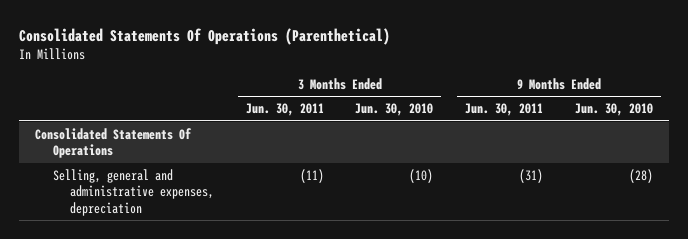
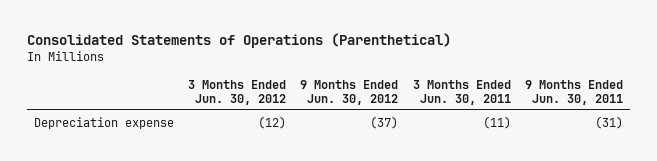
- Consolidated Statements Of Operations (Parenthetical)
+ Consolidated Statements of Operations (Parenthetical)
- | 3 Months Ended Jun. 30, 2011 | 3 Months Ended Jun. 30, 2010 | 9 Months Ended Jun. 30, 2011 | 9 Months Ended Jun. 30, 2010
+ | 3 Months Ended Jun. 30, 2012 | 9 Months Ended Jun. 30, 2012 | 3 Months Ended Jun. 30, 2011 | 9 Months Ended Jun. 30, 2011
- Consolidated Statements Of Operations
- Selling, general and administrative expenses, depreciation | (11) | (10) | (31) | (28)
+ Depreciation expense | (12) | (37) | (11) | (31)

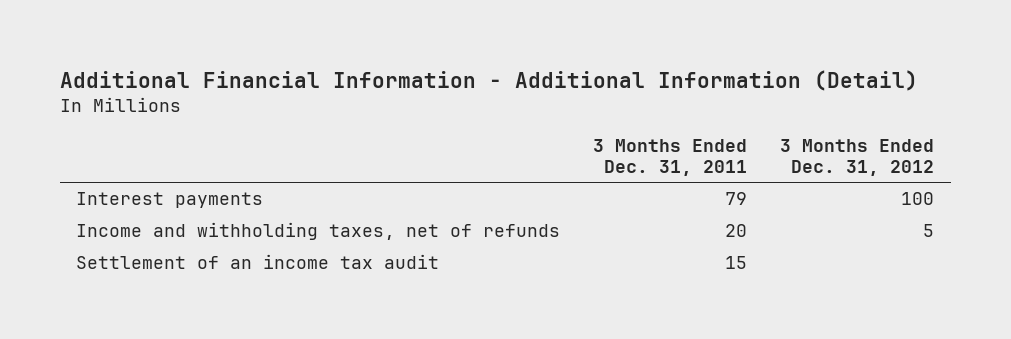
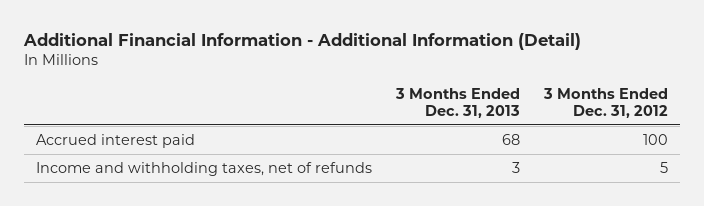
- | 3 Months Ended Dec. 31, 2011 | 3 Months Ended Dec. 31, 2012
+ | 3 Months Ended Dec. 31, 2013 | 3 Months Ended Dec. 31, 2012
- Interest payments | 79 | 100
+ Accrued interest paid | 68 | 100
- Settlement of an income tax audit | 15 |

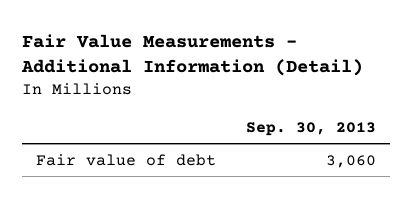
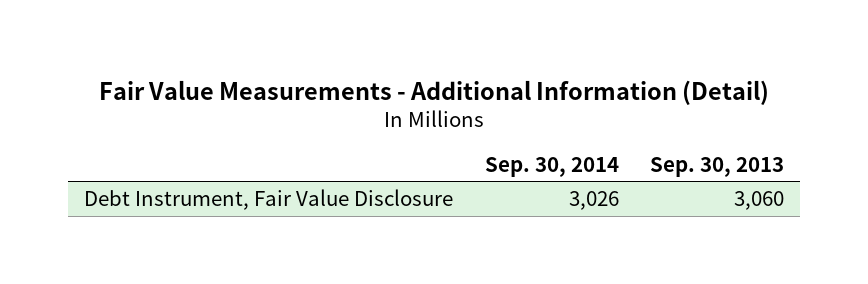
- | Sep. 30, 2013
+ | Sep. 30, 2014 | Sep. 30, 2013
- Fair value of debt | 3,060
+ Debt Instrument, Fair Value Disclosure | 3,026 | 3,060

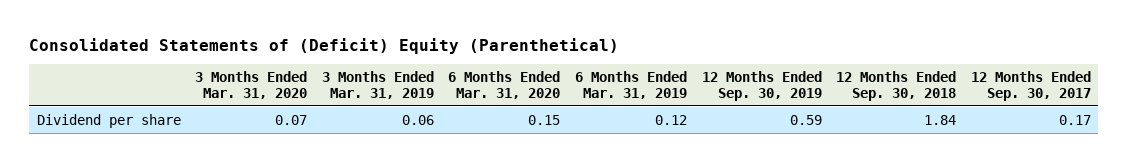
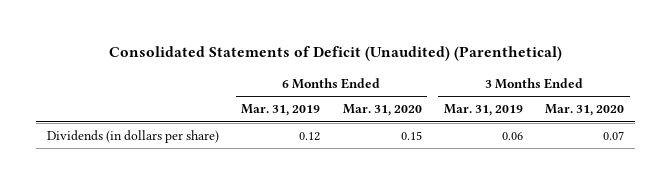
- Consolidated Statements of (Deficit) Equity (Parenthetical)
+ Consolidated Statements of Deficit (Unaudited) (Parenthetical)
- | 3 Months Ended Mar. 31, 2020 | 3 Months Ended Mar. 31, 2019 | 6 Months Ended Mar. 31, 2020 | 6 Months Ended Mar. 31, 2019 | 12 Months Ended Sep. 30, 2019 | 12 Months Ended Sep. 30, 2018 | 12 Months Ended Sep. 30, 2017
+ | 6 Months Ended Mar. 31, 2019 | 6 Months Ended Mar. 31, 2020 | 3 Months Ended Mar. 31, 2019 | 3 Months Ended Mar. 31, 2020
- Dividend per share | 0.07 | 0.06 | 0.15 | 0.12 | 0.59 | 1.84 | 0.17
+ Dividends (in dollars per share) | 0.12 | 0.15 | 0.06 | 0.07

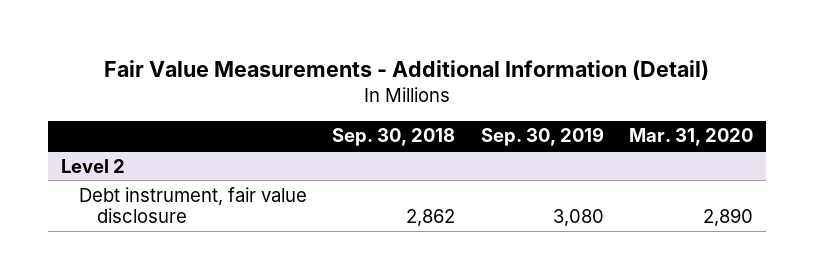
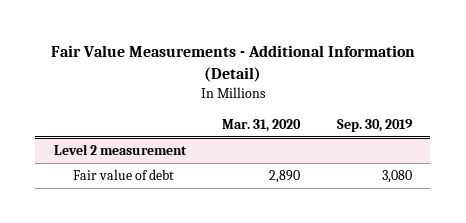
- | Sep. 30, 2018 | Sep. 30, 2019 | Mar. 31, 2020
+ | Mar. 31, 2020 | Sep. 30, 2019
- Level 2
- Debt instrument, fair value disclosure | 2,862 | 3,080 | 2,890
+ Level 2 measurement
+ Fair value of debt | 2,890 | 3,080

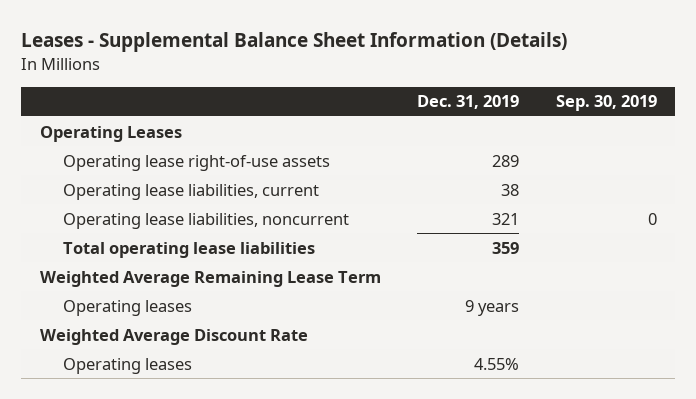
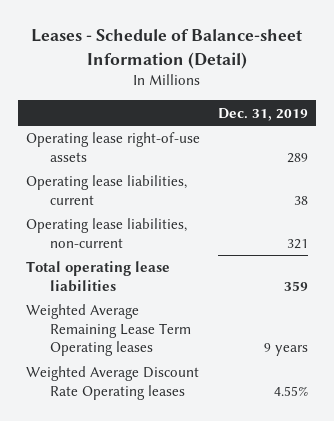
- Leases - Supplemental Balance Sheet Information (Details)
+ Leases - Schedule of Balance-sheet Information (Detail)
- | Dec. 31, 2019 | Sep. 30, 2019
+ | Dec. 31, 2019
- Operating Leases
- Operating lease liabilities, noncurrent | 321 | 0
+ Operating lease liabilities, non-current | 321
- Weighted Average Remaining Lease Term
- Operating leases | 9 years |
- Weighted Average Discount Rate
- Operating leases | 4.55% |
+ Weighted Average Remaining Lease Term Operating leases | 9 years
+ Weighted Average Discount Rate Operating leases | 4.55%

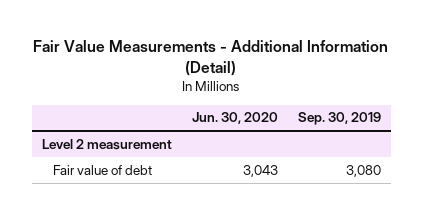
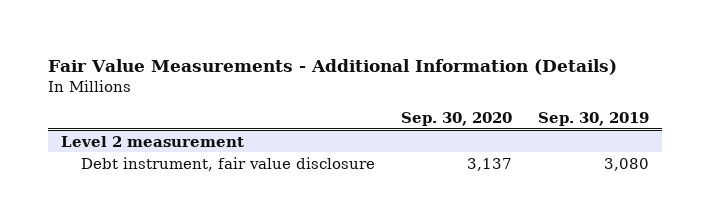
- Fair Value Measurements - Additional Information (Detail)
+ Fair Value Measurements - Additional Information (Details)
- | Jun. 30, 2020 | Sep. 30, 2019
+ | Sep. 30, 2020 | Sep. 30, 2019
@ Level 2 measurement
- Fair value of debt | 3,043 | 3,080
+ Debt instrument, fair value disclosure | 3,137 | 3,080

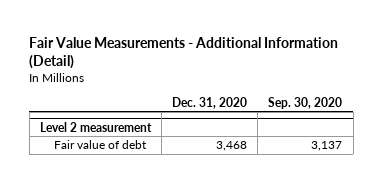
- Fair Value Measurements - Additional Information (Details)
+ Fair Value Measurements - Additional Information (Detail)
- | Sep. 30, 2020 | Sep. 30, 2019
+ | Dec. 31, 2020 | Sep. 30, 2020
@ Level 2 measurement
- Debt instrument, fair value disclosure | 3,137 | 3,080
+ Fair value of debt | 3,468 | 3,137

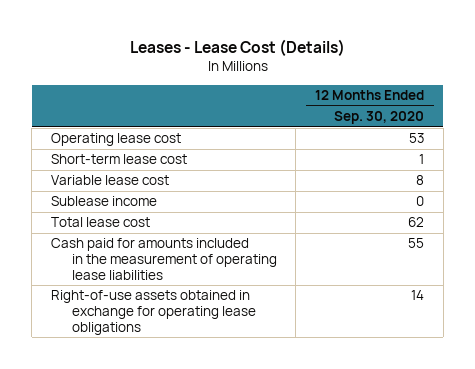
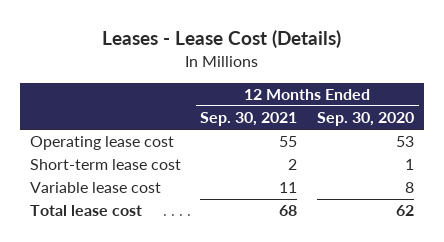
- | 12 Months Ended Sep. 30, 2020
+ | 12 Months Ended Sep. 30, 2021 | 12 Months Ended Sep. 30, 2020
- Sublease income | 0
- Cash paid for amounts included in the measurement of operating lease liabilities | 55
- Right-of-use assets obtained in exchange for operating lease obligations | 14

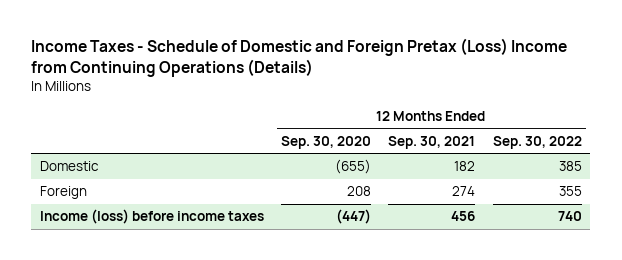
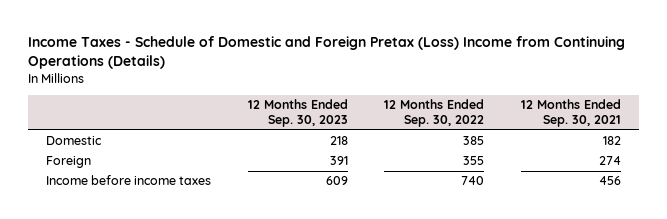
- | 12 Months Ended Sep. 30, 2020 | 12 Months Ended Sep. 30, 2021 | 12 Months Ended Sep. 30, 2022
+ | 12 Months Ended Sep. 30, 2023 | 12 Months Ended Sep. 30, 2022 | 12 Months Ended Sep. 30, 2021
- Income (loss) before income taxes | (447) | 456 | 740
+ Income before income taxes | 609 | 740 | 456

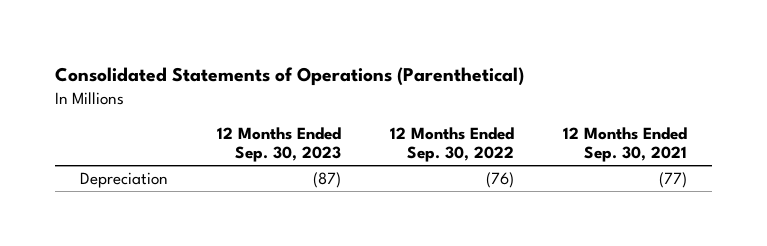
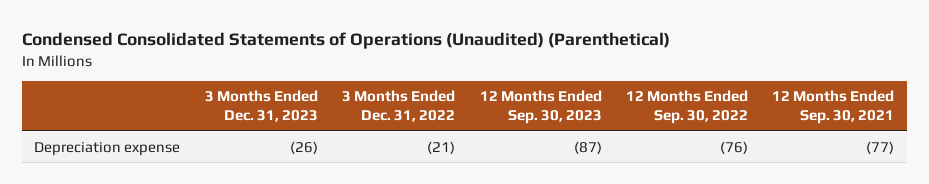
- Consolidated Statements of Operations (Parenthetical)
+ Condensed Consolidated Statements of Operations (Unaudited) (Parenthetical)
- | 12 Months Ended Sep. 30, 2023 | 12 Months Ended Sep. 30, 2022 | 12 Months Ended Sep. 30, 2021
+ | 3 Months Ended Dec. 31, 2023 | 3 Months Ended Dec. 31, 2022 | 12 Months Ended Sep. 30, 2023 | 12 Months Ended Sep. 30, 2022 | 12 Months Ended Sep. 30, 2021
- Depreciation | (87) | (76) | (77)
+ Depreciation expense | (26) | (21) | (87) | (76) | (77)

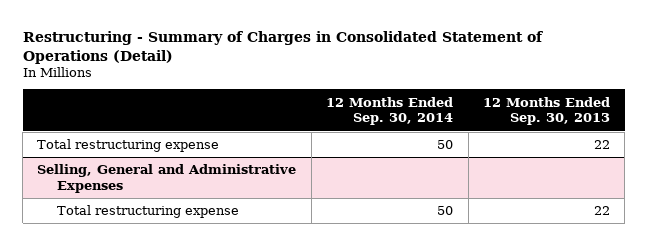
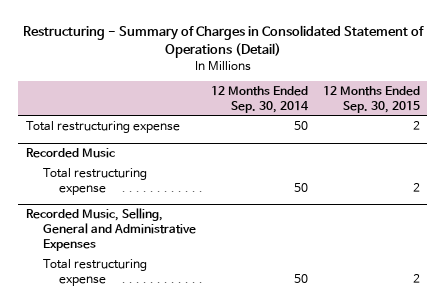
- | 12 Months Ended Sep. 30, 2014 | 12 Months Ended Sep. 30, 2013
+ | 12 Months Ended Sep. 30, 2014 | 12 Months Ended Sep. 30, 2015
- Selling, General and Administrative Expenses
+ Recorded Music
+ Recorded Music, Selling, General and Administrative Expenses
+ Total restructuring expense | 50 | 2

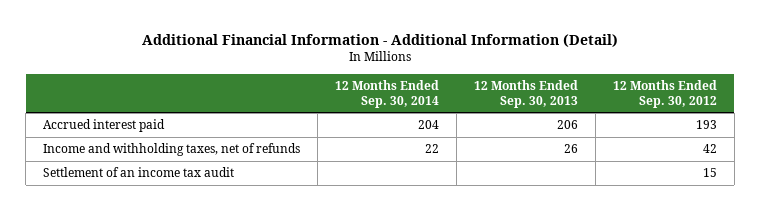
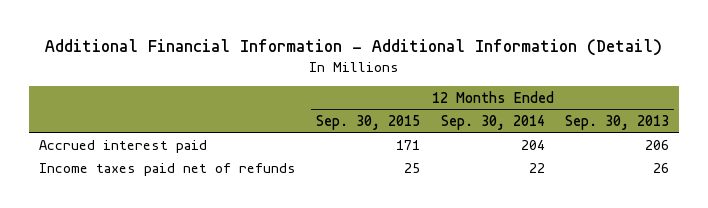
- | 12 Months Ended Sep. 30, 2014 | 12 Months Ended Sep. 30, 2013 | 12 Months Ended Sep. 30, 2012
+ | 12 Months Ended Sep. 30, 2015 | 12 Months Ended Sep. 30, 2014 | 12 Months Ended Sep. 30, 2013
- Income and withholding taxes, net of refunds | 22 | 26 | 42
- Settlement of an income tax audit | | | 15
+ Income taxes paid net of refunds | 25 | 22 | 26

